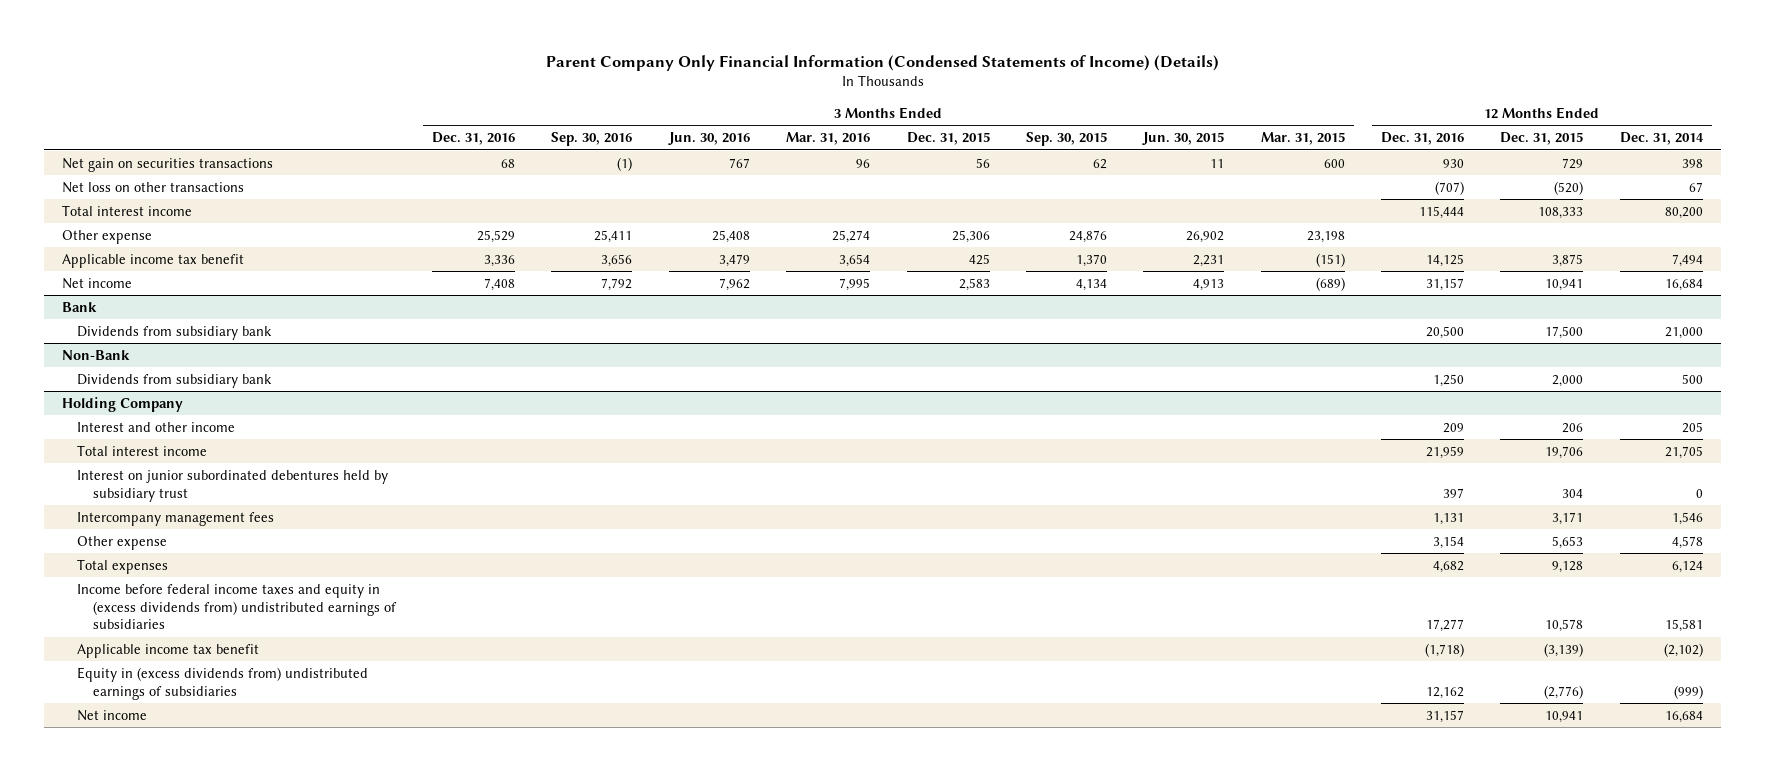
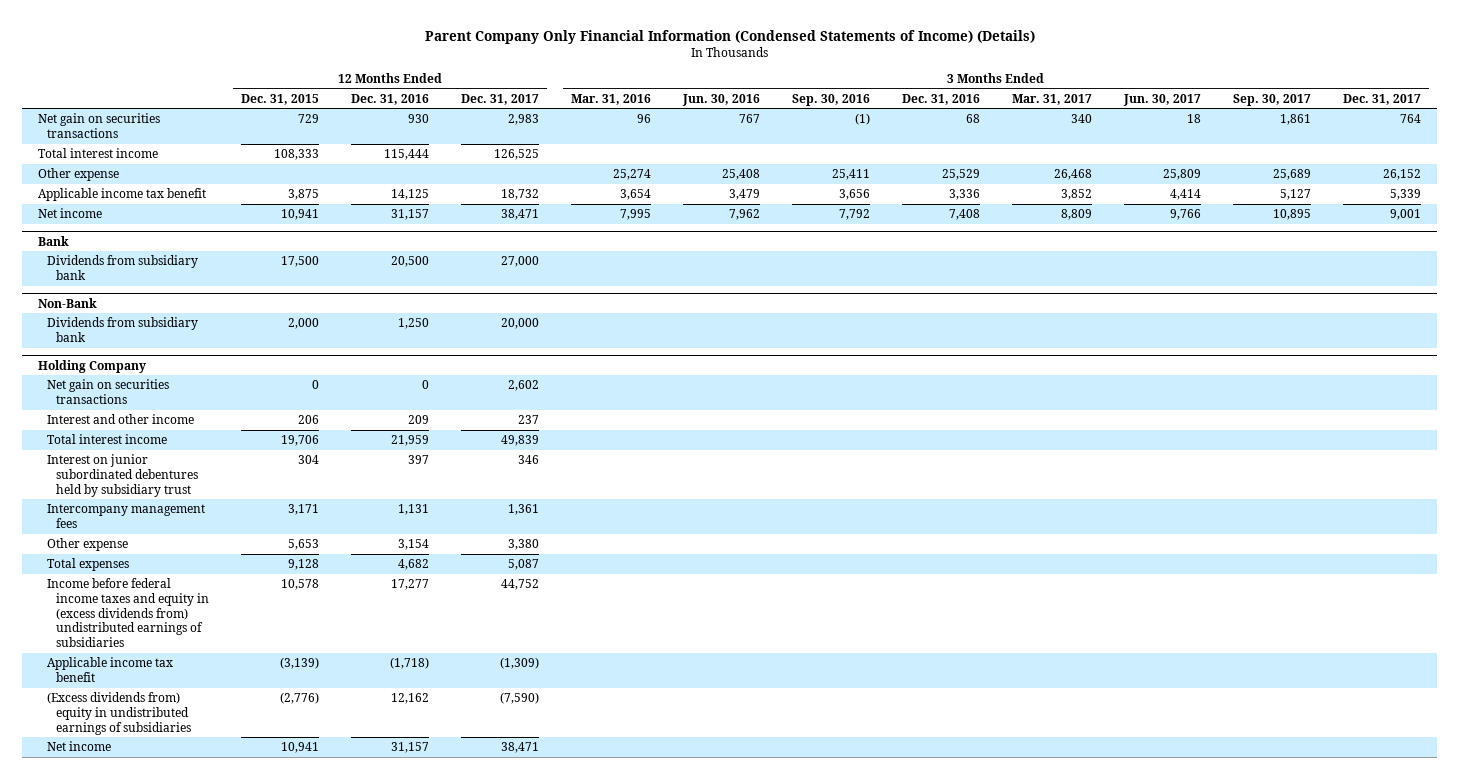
- | 3 Months Ended Dec. 31, 2016 | 3 Months Ended Sep. 30, 2016 | 3 Months Ended Jun. 30, 2016 | 3 Months Ended Mar. 31, 2016 | 3 Months Ended Dec. 31, 2015 | 3 Months Ended Sep. 30, 2015 | 3 Months Ended Jun. 30, 2015 | 3 Months Ended Mar. 31, 2015 | 12 Months Ended Dec. 31, 2016 | 12 Months Ended Dec. 31, 2015 | 12 Months Ended Dec. 31, 2014
+ | 12 Months Ended Dec. 31, 2015 | 12 Months Ended Dec. 31, 2016 | 12 Months Ended Dec. 31, 2017 | 3 Months Ended Mar. 31, 2016 | 3 Months Ended Jun. 30, 2016 | 3 Months Ended Sep. 30, 2016 | 3 Months Ended Dec. 31, 2016 | 3 Months Ended Mar. 31, 2017 | 3 Months Ended Jun. 30, 2017 | 3 Months Ended Sep. 30, 2017 | 3 Months Ended Dec. 31, 2017
- Net loss on other transactions | | | | | | | | | (707) | (520) | 67
@ Holding Company
+ Net gain on securities transactions | 0 | 0 | 2,602 | | | | | | | |
- Equity in (excess dividends from) undistributed earnings of subsidiaries | | | | | | | | | 12,162 | (2,776) | (999)
+ (Excess dividends from) equity in undistributed earnings of subsidiaries | (2,776) | 12,162 | (7,590) | | | | | | | |

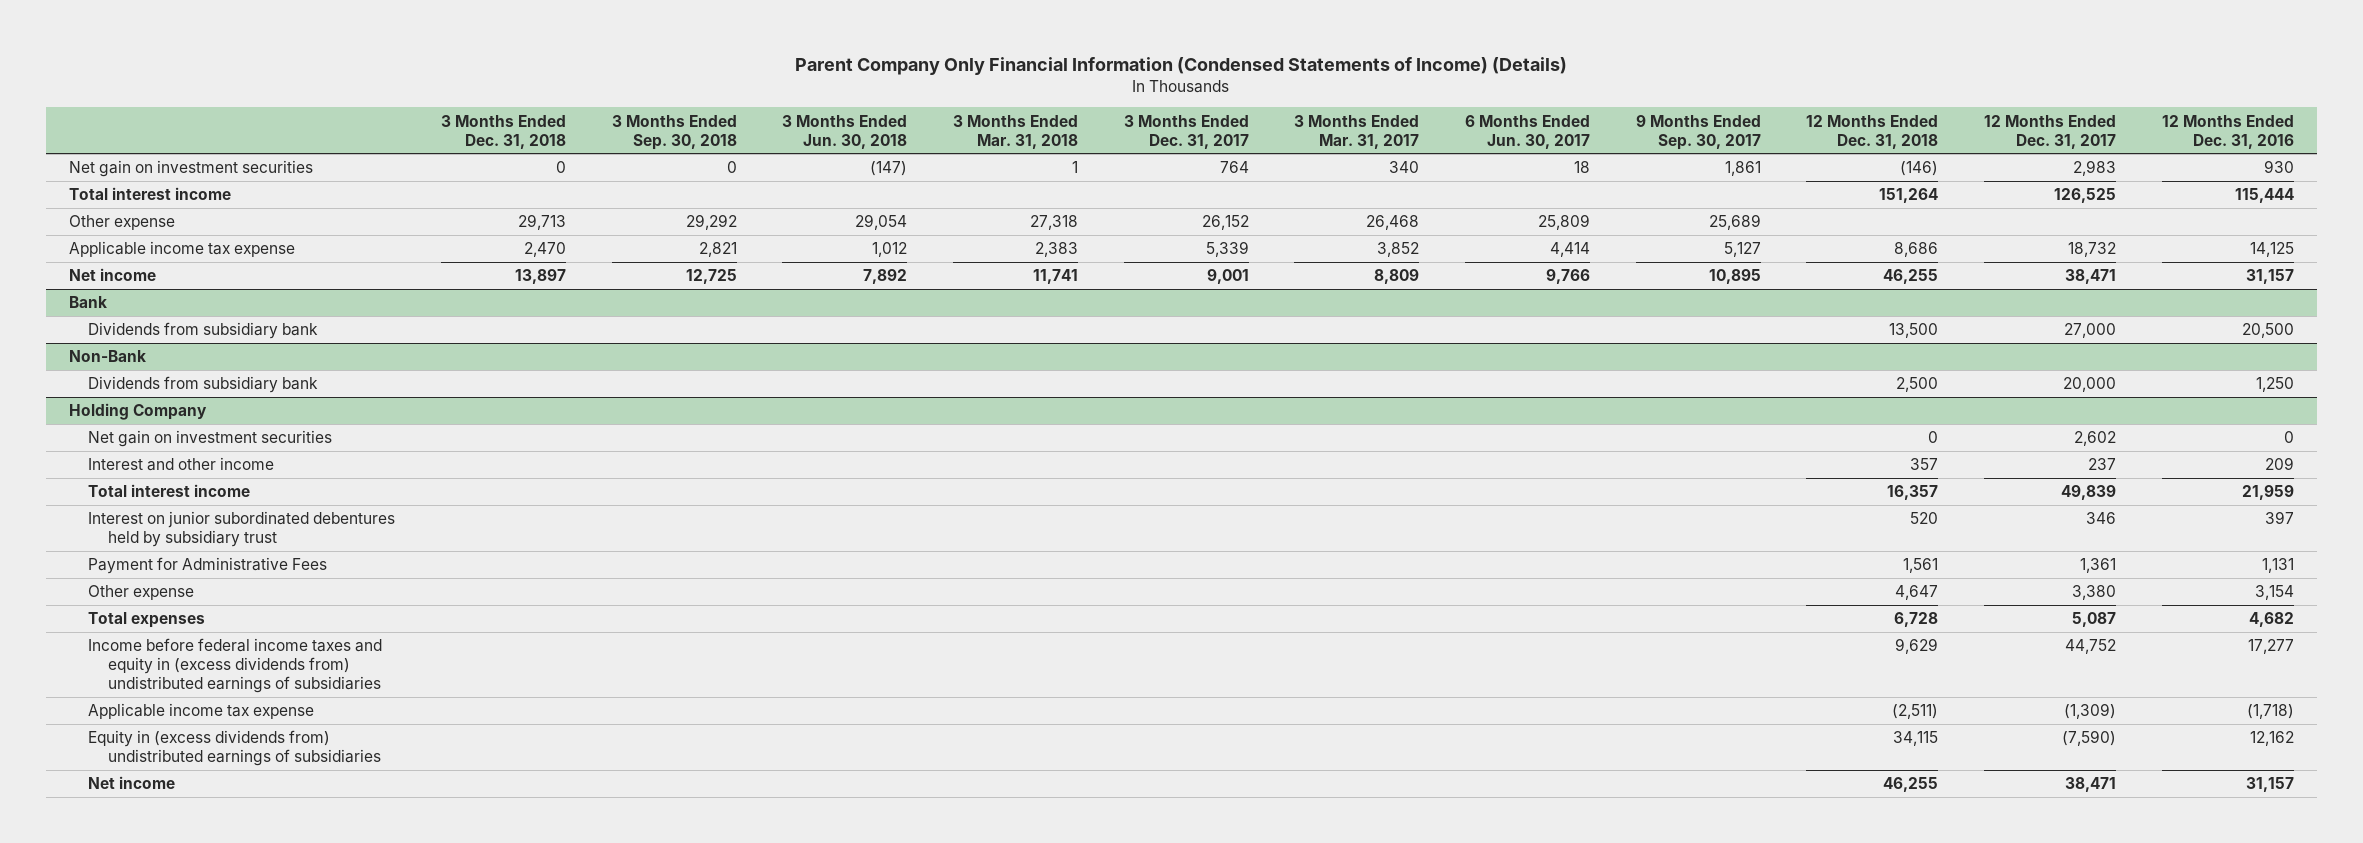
- | 12 Months Ended Dec. 31, 2015 | 12 Months Ended Dec. 31, 2016 | 12 Months Ended Dec. 31, 2017 | 3 Months Ended Mar. 31, 2016 | 3 Months Ended Jun. 30, 2016 | 3 Months Ended Sep. 30, 2016 | 3 Months Ended Dec. 31, 2016 | 3 Months Ended Mar. 31, 2017 | 3 Months Ended Jun. 30, 2017 | 3 Months Ended Sep. 30, 2017 | 3 Months Ended Dec. 31, 2017
+ | 3 Months Ended Dec. 31, 2018 | 3 Months Ended Sep. 30, 2018 | 3 Months Ended Jun. 30, 2018 | 3 Months Ended Mar. 31, 2018 | 3 Months Ended Dec. 31, 2017 | 3 Months Ended Mar. 31, 2017 | 6 Months Ended Jun. 30, 2017 | 9 Months Ended Sep. 30, 2017 | 12 Months Ended Dec. 31, 2018 | 12 Months Ended Dec. 31, 2017 | 12 Months Ended Dec. 31, 2016
- Net gain on securities transactions | 729 | 930 | 2,983 | 96 | 767 | (1) | 68 | 340 | 18 | 1,861 | 764
+ Net gain on investment securities | 0 | 0 | (147) | 1 | 764 | 340 | 18 | 1,861 | (146) | 2,983 | 930
- Applicable income tax benefit | 3,875 | 14,125 | 18,732 | 3,654 | 3,479 | 3,656 | 3,336 | 3,852 | 4,414 | 5,127 | 5,339
+ Applicable income tax expense | 2,470 | 2,821 | 1,012 | 2,383 | 5,339 | 3,852 | 4,414 | 5,127 | 8,686 | 18,732 | 14,125
@ Holding Company
- Net gain on securities transactions | 0 | 0 | 2,602 | | | | | | | |
+ Net gain on investment securities | | | | | | | | | 0 | 2,602 | 0
- Intercompany management fees | 3,171 | 1,131 | 1,361 | | | | | | | |
+ Payment for Administrative Fees | | | | | | | | | 1,561 | 1,361 | 1,131
- Applicable income tax benefit | (3,139) | (1,718) | (1,309) | | | | | | | |
- (Excess dividends from) equity in undistributed earnings of subsidiaries | (2,776) | 12,162 | (7,590) | | | | | | | |
+ Applicable income tax expense | | | | | | | | | (2,511) | (1,309) | (1,718)
+ Equity in (excess dividends from) undistributed earnings of subsidiaries | | | | | | | | | 34,115 | (7,590) | 12,162

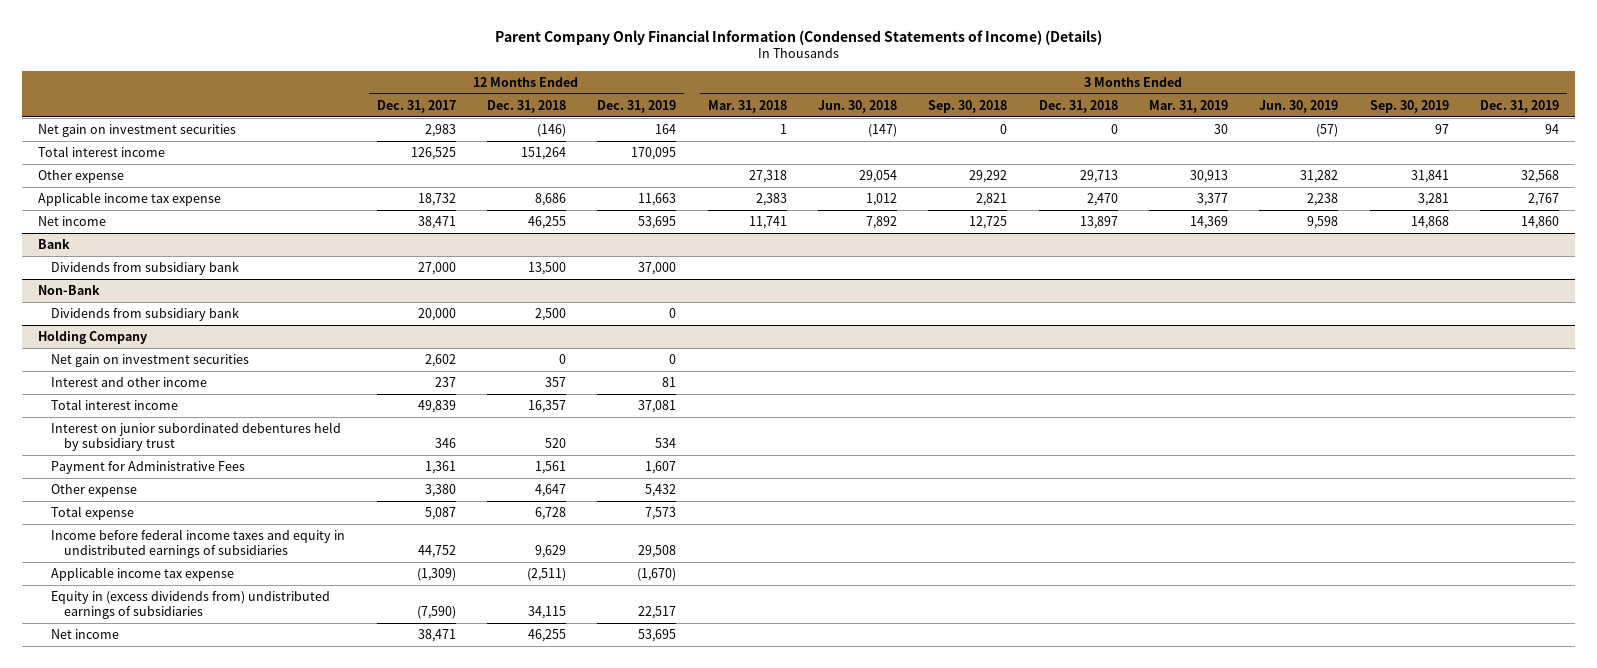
- | 3 Months Ended Dec. 31, 2018 | 3 Months Ended Sep. 30, 2018 | 3 Months Ended Jun. 30, 2018 | 3 Months Ended Mar. 31, 2018 | 3 Months Ended Dec. 31, 2017 | 3 Months Ended Mar. 31, 2017 | 6 Months Ended Jun. 30, 2017 | 9 Months Ended Sep. 30, 2017 | 12 Months Ended Dec. 31, 2018 | 12 Months Ended Dec. 31, 2017 | 12 Months Ended Dec. 31, 2016
+ | 12 Months Ended Dec. 31, 2017 | 12 Months Ended Dec. 31, 2018 | 12 Months Ended Dec. 31, 2019 | 3 Months Ended Mar. 31, 2018 | 3 Months Ended Jun. 30, 2018 | 3 Months Ended Sep. 30, 2018 | 3 Months Ended Dec. 31, 2018 | 3 Months Ended Mar. 31, 2019 | 3 Months Ended Jun. 30, 2019 | 3 Months Ended Sep. 30, 2019 | 3 Months Ended Dec. 31, 2019
@ Holding Company
- Total expenses | | | | | | | | | 6,728 | 5,087 | 4,682
- Income before federal income taxes and equity in (excess dividends from) undistributed earnings of subsidiaries | | | | | | | | | 9,629 | 44,752 | 17,277
+ Total expense | 5,087 | 6,728 | 7,573 | | | | | | | |
+ Income before federal income taxes and equity in undistributed earnings of subsidiaries | 44,752 | 9,629 | 29,508 | | | | | | | |

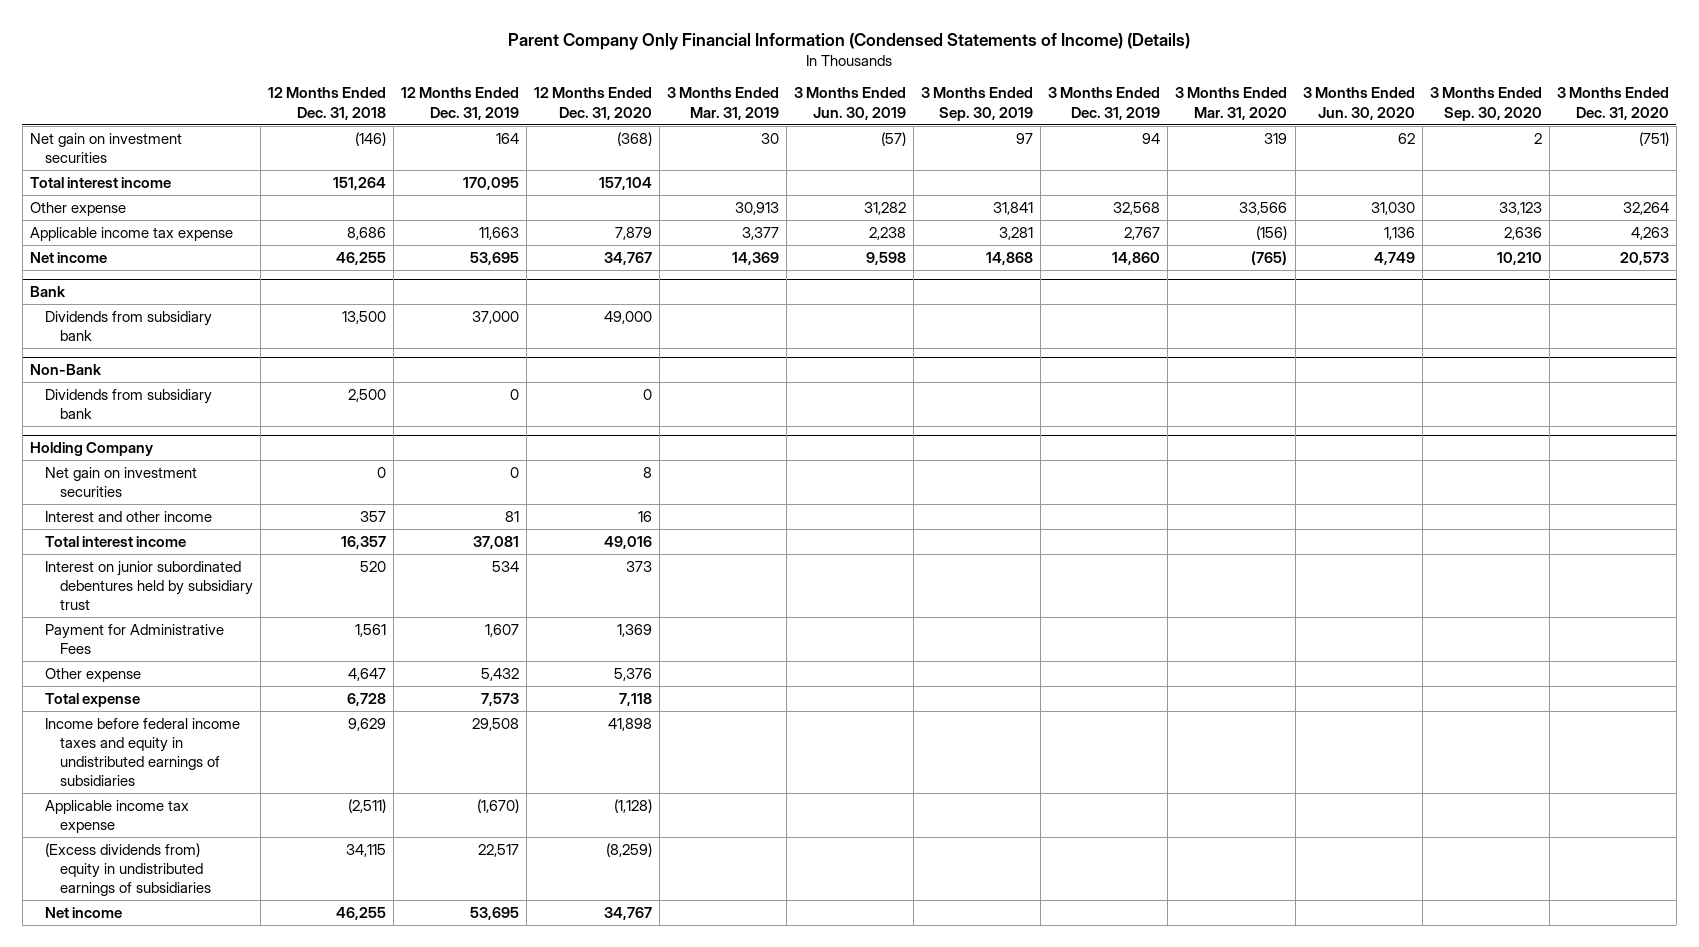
- | 12 Months Ended Dec. 31, 2017 | 12 Months Ended Dec. 31, 2018 | 12 Months Ended Dec. 31, 2019 | 3 Months Ended Mar. 31, 2018 | 3 Months Ended Jun. 30, 2018 | 3 Months Ended Sep. 30, 2018 | 3 Months Ended Dec. 31, 2018 | 3 Months Ended Mar. 31, 2019 | 3 Months Ended Jun. 30, 2019 | 3 Months Ended Sep. 30, 2019 | 3 Months Ended Dec. 31, 2019
+ | 12 Months Ended Dec. 31, 2018 | 12 Months Ended Dec. 31, 2019 | 12 Months Ended Dec. 31, 2020 | 3 Months Ended Mar. 31, 2019 | 3 Months Ended Jun. 30, 2019 | 3 Months Ended Sep. 30, 2019 | 3 Months Ended Dec. 31, 2019 | 3 Months Ended Mar. 31, 2020 | 3 Months Ended Jun. 30, 2020 | 3 Months Ended Sep. 30, 2020 | 3 Months Ended Dec. 31, 2020
@ Holding Company
- Equity in (excess dividends from) undistributed earnings of subsidiaries | (7,590) | 34,115 | 22,517 | | | | | | | |
+ (Excess dividends from) equity in undistributed earnings of subsidiaries | 34,115 | 22,517 | (8,259) | | | | | | | |

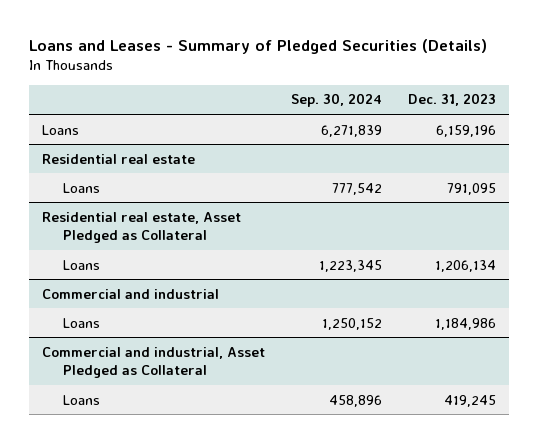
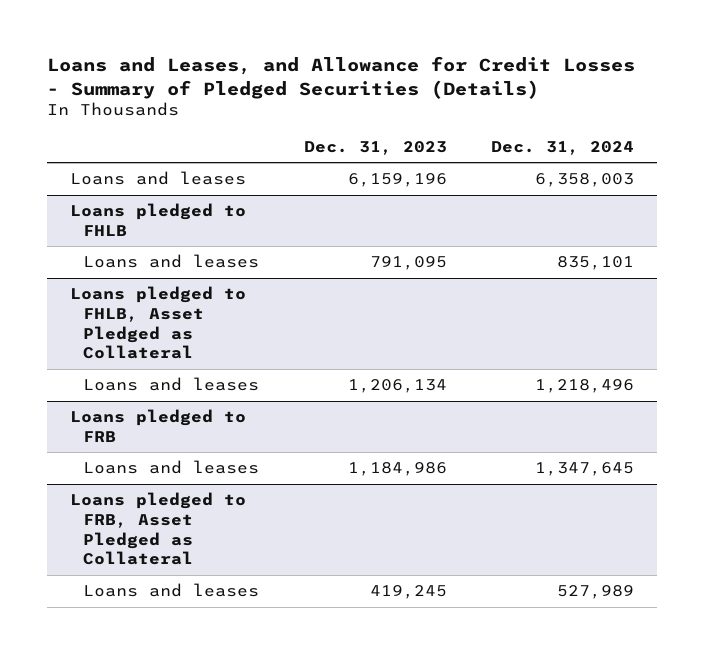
- Loans and Leases - Summary of Pledged Securities (Details)
+ Loans and Leases, and Allowance for Credit Losses - Summary of Pledged Securities (Details)
- | Sep. 30, 2024 | Dec. 31, 2023
+ | Dec. 31, 2023 | Dec. 31, 2024
- Loans | 6,271,839 | 6,159,196
- Residential real estate
- Loans | 777,542 | 791,095
- Residential real estate, Asset Pledged as Collateral
- Loans | 1,223,345 | 1,206,134
- Commercial and industrial
- Loans | 1,250,152 | 1,184,986
- Commercial and industrial, Asset Pledged as Collateral
- Loans | 458,896 | 419,245
+ Loans and leases | 6,159,196 | 6,358,003
+ Loans pledged to FHLB
+ Loans and leases | 791,095 | 835,101
+ Loans pledged to FHLB, Asset Pledged as Collateral
+ Loans and leases | 1,206,134 | 1,218,496
+ Loans pledged to FRB
+ Loans and leases | 1,184,986 | 1,347,645
+ Loans pledged to FRB, Asset Pledged as Collateral
+ Loans and leases | 419,245 | 527,989

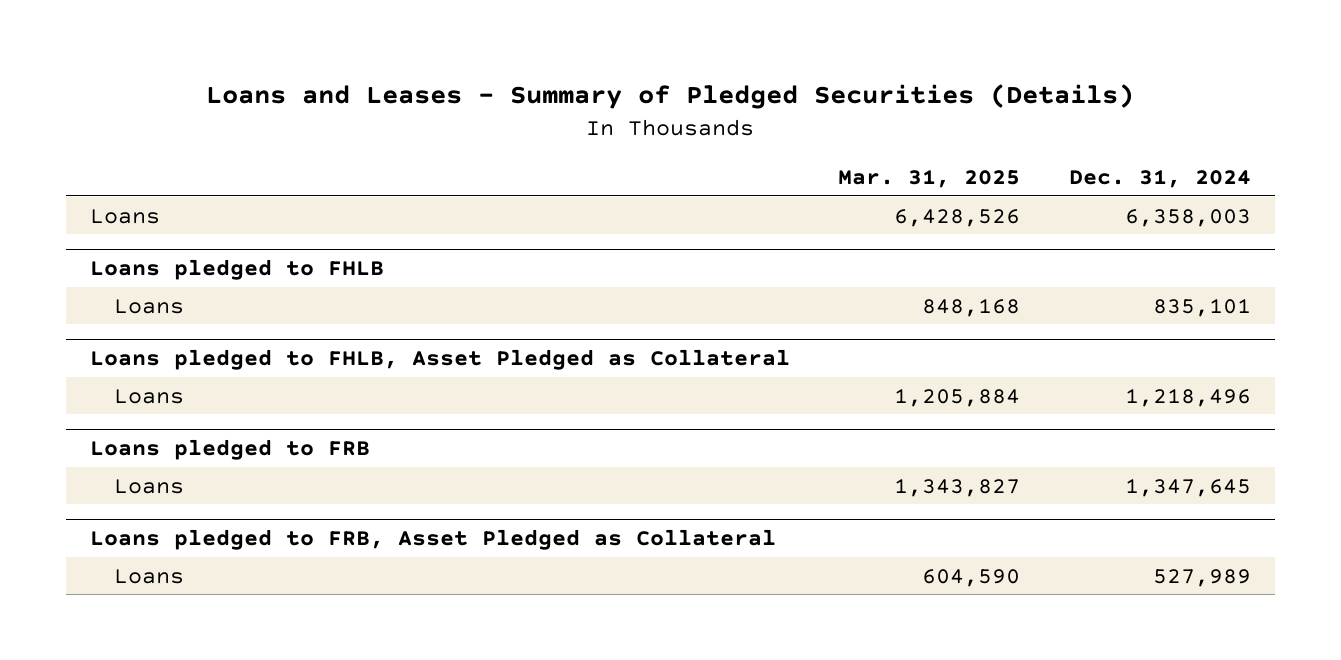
- Loans and Leases, and Allowance for Credit Losses - Summary of Pledged Securities (Details)
+ Loans and Leases - Summary of Pledged Securities (Details)
- | Dec. 31, 2023 | Dec. 31, 2024
+ | Mar. 31, 2025 | Dec. 31, 2024
- Loans and leases | 6,159,196 | 6,358,003
+ Loans | 6,428,526 | 6,358,003
@ Loans pledged to FHLB
- Loans and leases | 791,095 | 835,101
+ Loans | 848,168 | 835,101
@ Loans pledged to FHLB, Asset Pledged as Collateral
- Loans and leases | 1,206,134 | 1,218,496
+ Loans | 1,205,884 | 1,218,496
@ Loans pledged to FRB
- Loans and leases | 1,184,986 | 1,347,645
+ Loans | 1,343,827 | 1,347,645
@ Loans pledged to FRB, Asset Pledged as Collateral
- Loans and leases | 419,245 | 527,989
+ Loans | 604,590 | 527,989

